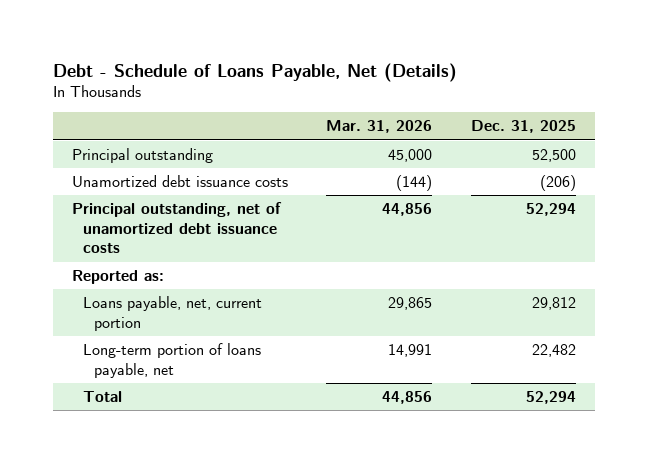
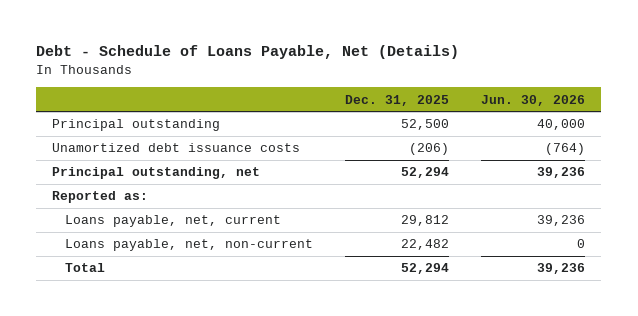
- | Mar. 31, 2026 | Dec. 31, 2025
+ | Dec. 31, 2025 | Jun. 30, 2026
- Principal outstanding, net of unamortized debt issuance costs | 44,856 | 52,294
+ Principal outstanding, net | 52,294 | 39,236
- Loans payable, net, current portion | 29,865 | 29,812
- Long-term portion of loans payable, net | 14,991 | 22,482
+ Loans payable, net, current | 29,812 | 39,236
+ Loans payable, net, non-current | 22,482 | 0

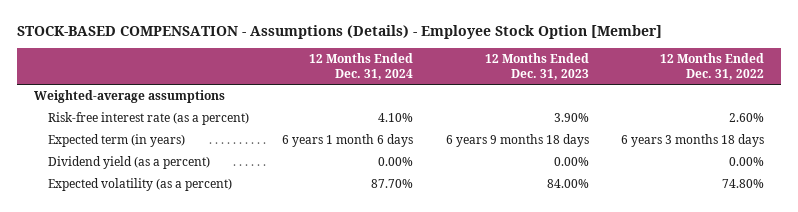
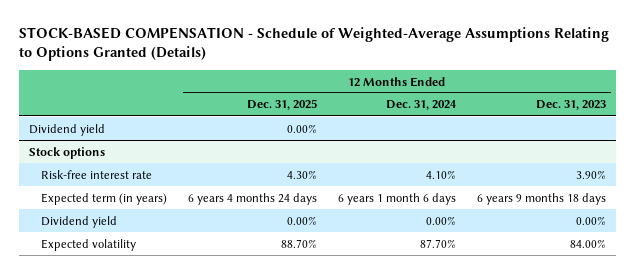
- STOCK-BASED COMPENSATION - Assumptions (Details) - Employee Stock Option [Member]
+ STOCK-BASED COMPENSATION - Schedule of Weighted-Average Assumptions Relating to Options Granted (Details)
- | 12 Months Ended Dec. 31, 2024 | 12 Months Ended Dec. 31, 2023 | 12 Months Ended Dec. 31, 2022
+ | 12 Months Ended Dec. 31, 2025 | 12 Months Ended Dec. 31, 2024 | 12 Months Ended Dec. 31, 2023
- Weighted-average assumptions
- Risk-free interest rate (as a percent) | 4.10% | 3.90% | 2.60%
+ Dividend yield | 0.00% | |
+ Stock options
+ Risk-free interest rate | 4.30% | 4.10% | 3.90%
- Dividend yield (as a percent) | 0.00% | 0.00% | 0.00%
- Expected volatility (as a percent) | 87.70% | 84.00% | 74.80%
+ Dividend yield | 0.00% | 0.00% | 0.00%
+ Expected volatility | 88.70% | 87.70% | 84.00%

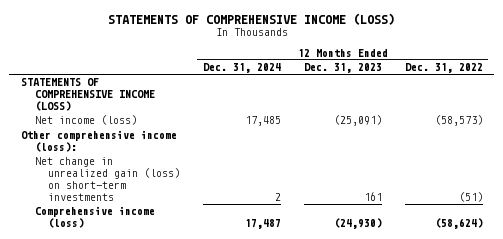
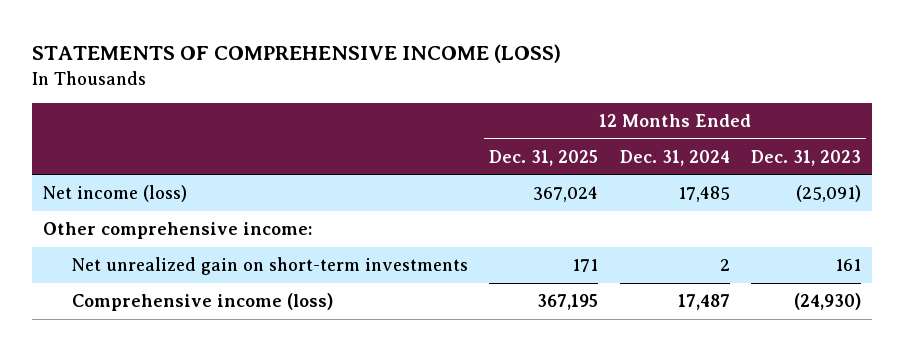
- | 12 Months Ended Dec. 31, 2024 | 12 Months Ended Dec. 31, 2023 | 12 Months Ended Dec. 31, 2022
+ | 12 Months Ended Dec. 31, 2025 | 12 Months Ended Dec. 31, 2024 | 12 Months Ended Dec. 31, 2023
- STATEMENTS OF COMPREHENSIVE INCOME (LOSS)
- Other comprehensive income (loss):
- Net change in unrealized gain (loss) on short-term investments | 2 | 161 | (51)
+ Other comprehensive income:
+ Net unrealized gain on short-term investments | 171 | 2 | 161

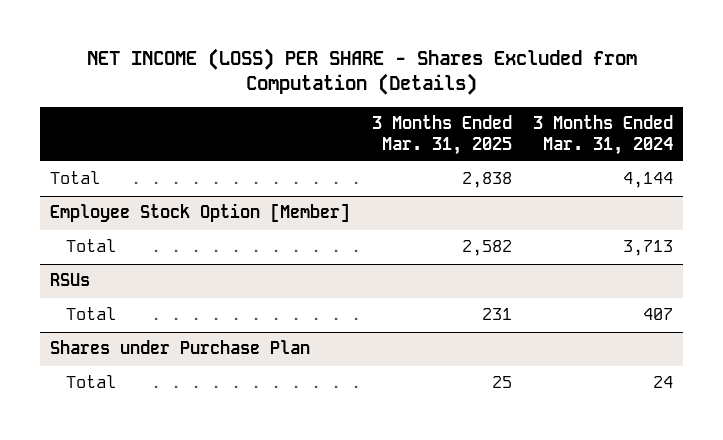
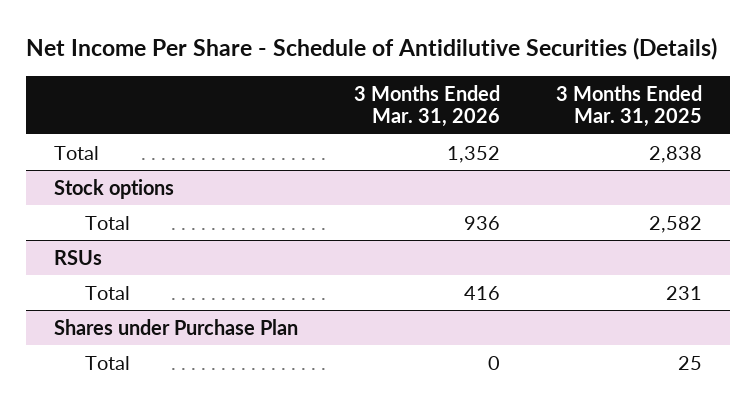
- NET INCOME (LOSS) PER SHARE - Shares Excluded from Computation (Details)
+ Net Income Per Share - Schedule of Antidilutive Securities (Details)
- | 3 Months Ended Mar. 31, 2025 | 3 Months Ended Mar. 31, 2024
+ | 3 Months Ended Mar. 31, 2026 | 3 Months Ended Mar. 31, 2025
- Employee Stock Option [Member]
+ Stock options

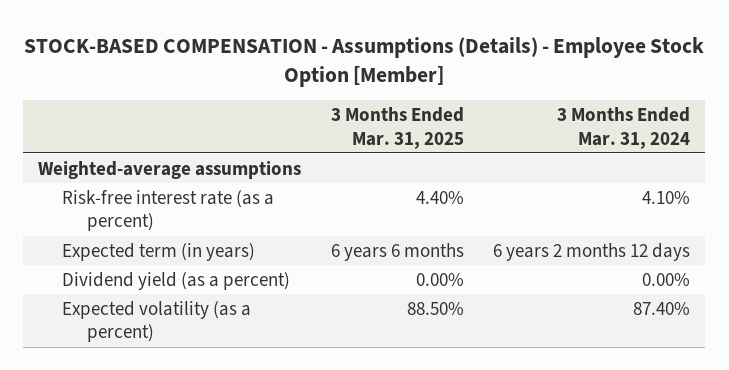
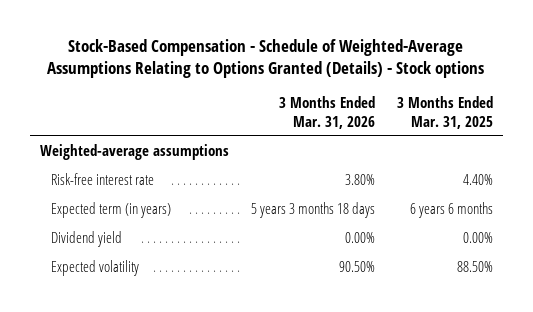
- STOCK-BASED COMPENSATION - Assumptions (Details) - Employee Stock Option [Member]
+ Stock-Based Compensation - Schedule of Weighted-Average Assumptions Relating to Options Granted (Details) - Stock options
- | 3 Months Ended Mar. 31, 2025 | 3 Months Ended Mar. 31, 2024
+ | 3 Months Ended Mar. 31, 2026 | 3 Months Ended Mar. 31, 2025
- Risk-free interest rate (as a percent) | 4.40% | 4.10%
+ Risk-free interest rate | 3.80% | 4.40%
- Dividend yield (as a percent) | 0.00% | 0.00%
- Expected volatility (as a percent) | 88.50% | 87.40%
+ Dividend yield | 0.00% | 0.00%
+ Expected volatility | 90.50% | 88.50%

